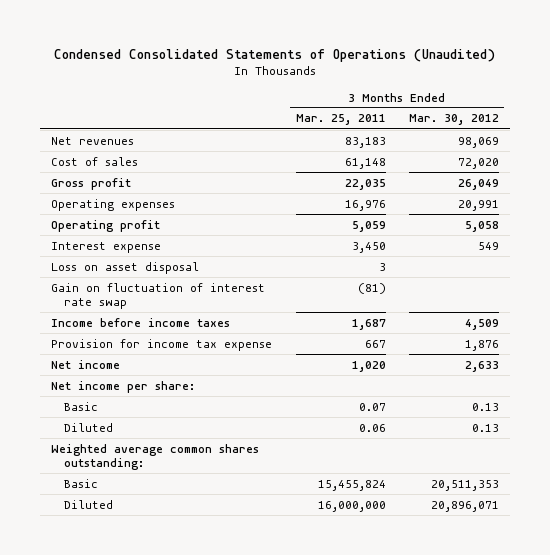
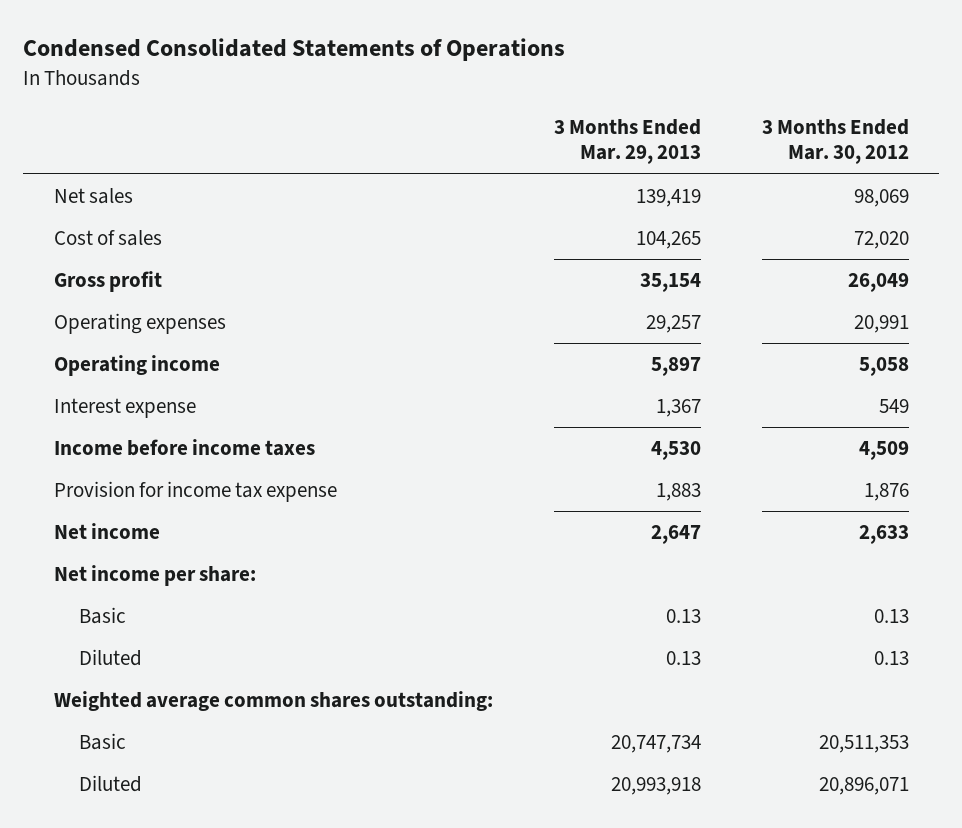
- Condensed Consolidated Statements of Operations (Unaudited)
+ Condensed Consolidated Statements of Operations
- | 3 Months Ended Mar. 25, 2011 | 3 Months Ended Mar. 30, 2012
+ | 3 Months Ended Mar. 29, 2013 | 3 Months Ended Mar. 30, 2012
- Net revenues | 83,183 | 98,069
+ Net sales | 139,419 | 98,069
- Operating profit | 5,059 | 5,058
+ Operating income | 5,897 | 5,058
- Loss on asset disposal | 3 |
- Gain on fluctuation of interest rate swap | (81) |

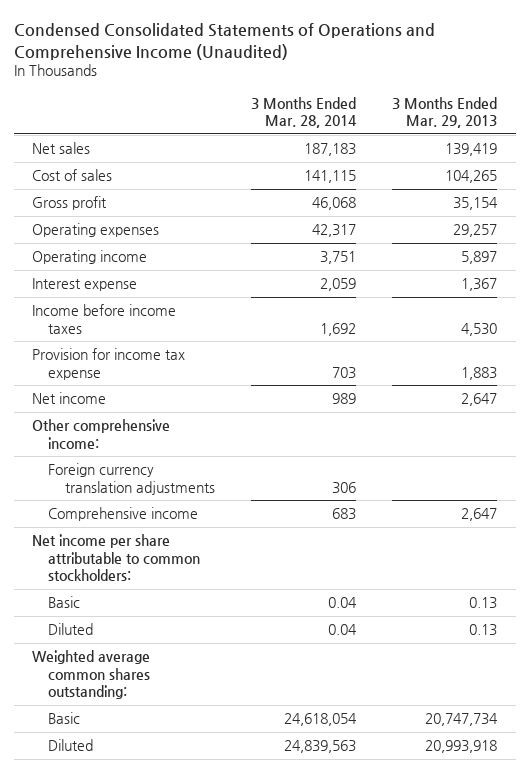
- Condensed Consolidated Statements of Operations
+ Condensed Consolidated Statements of Operations and Comprehensive Income (Unaudited)
- | 3 Months Ended Mar. 29, 2013 | 3 Months Ended Mar. 30, 2012
+ | 3 Months Ended Mar. 28, 2014 | 3 Months Ended Mar. 29, 2013
- Net income per share:
+ Other comprehensive income:
+ Foreign currency translation adjustments | 306 |
+ Comprehensive income | 683 | 2,647
+ Net income per share attributable to common stockholders:

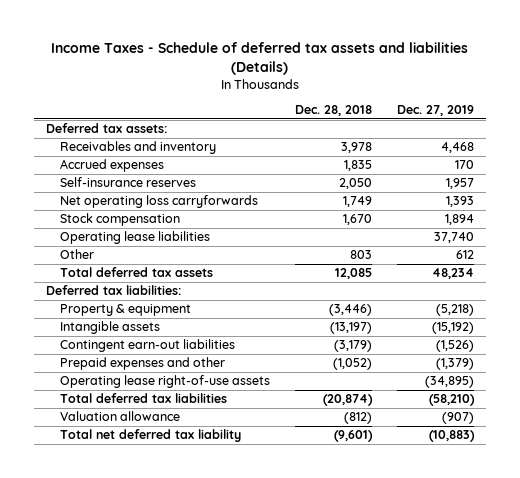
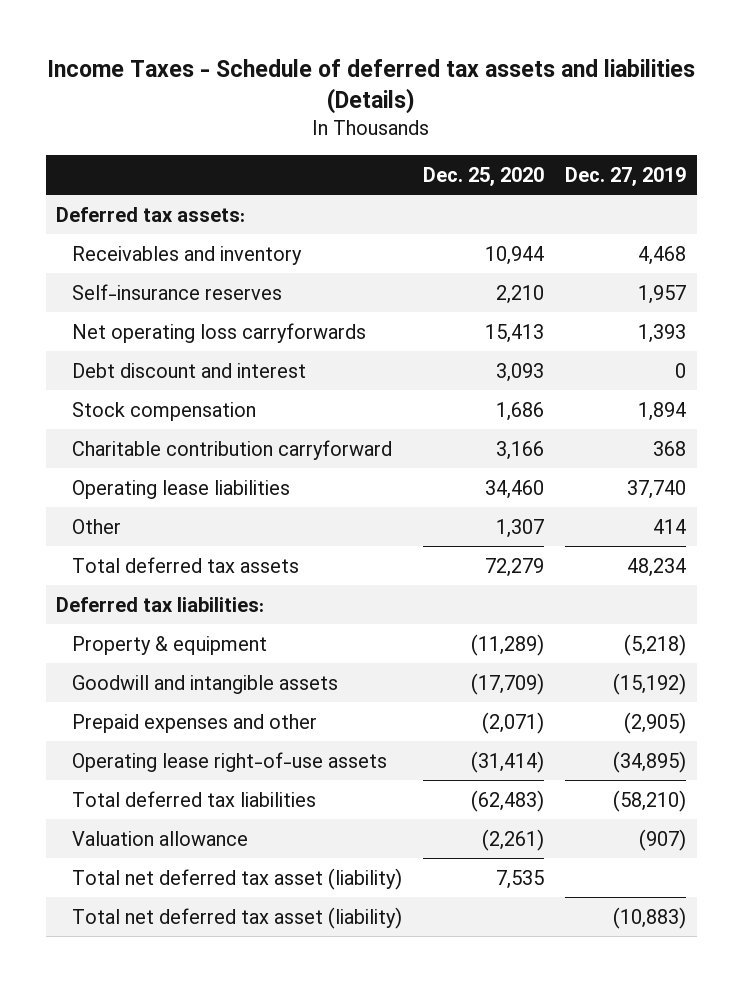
- | Dec. 28, 2018 | Dec. 27, 2019
+ | Dec. 25, 2020 | Dec. 27, 2019
- Accrued expenses | 1,835 | 170
+ Debt discount and interest | 3,093 | 0
+ Charitable contribution carryforward | 3,166 | 368
- Other | 803 | 612
+ Other | 1,307 | 414
- Intangible assets | (13,197) | (15,192)
- Contingent earn-out liabilities | (3,179) | (1,526)
- Prepaid expenses and other | (1,052) | (1,379)
+ Goodwill and intangible assets | (17,709) | (15,192)
+ Prepaid expenses and other | (2,071) | (2,905)
- Total net deferred tax liability | (9,601) | (10,883)
+ Total net deferred tax asset (liability) | 7,535 |
+ Total net deferred tax asset (liability) | | (10,883)

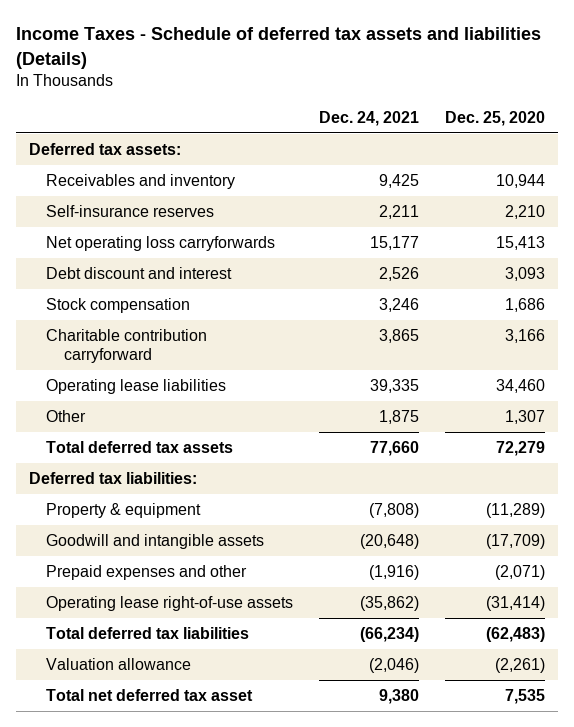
- | Dec. 25, 2020 | Dec. 27, 2019
+ | Dec. 24, 2021 | Dec. 25, 2020
- Total net deferred tax asset (liability) | 7,535 |
- Total net deferred tax asset (liability) | | (10,883)
+ Total net deferred tax asset | 9,380 | 7,535

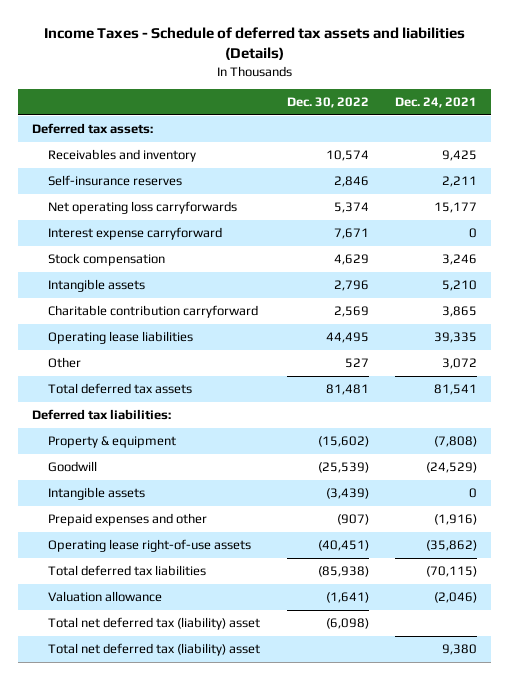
- | Dec. 24, 2021 | Dec. 25, 2020
+ | Dec. 30, 2022 | Dec. 24, 2021
- Debt discount and interest | 2,526 | 3,093
+ Interest expense carryforward | 7,671 | 0
+ Intangible assets | 2,796 | 5,210
- Other | 1,875 | 1,307
- Total deferred tax assets | 77,660 | 72,279
+ Other | 527 | 3,072
+ Total deferred tax assets | 81,481 | 81,541
- Goodwill and intangible assets | (20,648) | (17,709)
+ Goodwill | (25,539) | (24,529)
+ Intangible assets | (3,439) | 0
- Total deferred tax liabilities | (66,234) | (62,483)
+ Total deferred tax liabilities | (85,938) | (70,115)
- Total net deferred tax asset | 9,380 | 7,535
+ Total net deferred tax (liability) asset | (6,098) |
+ Total net deferred tax (liability) asset | | 9,380

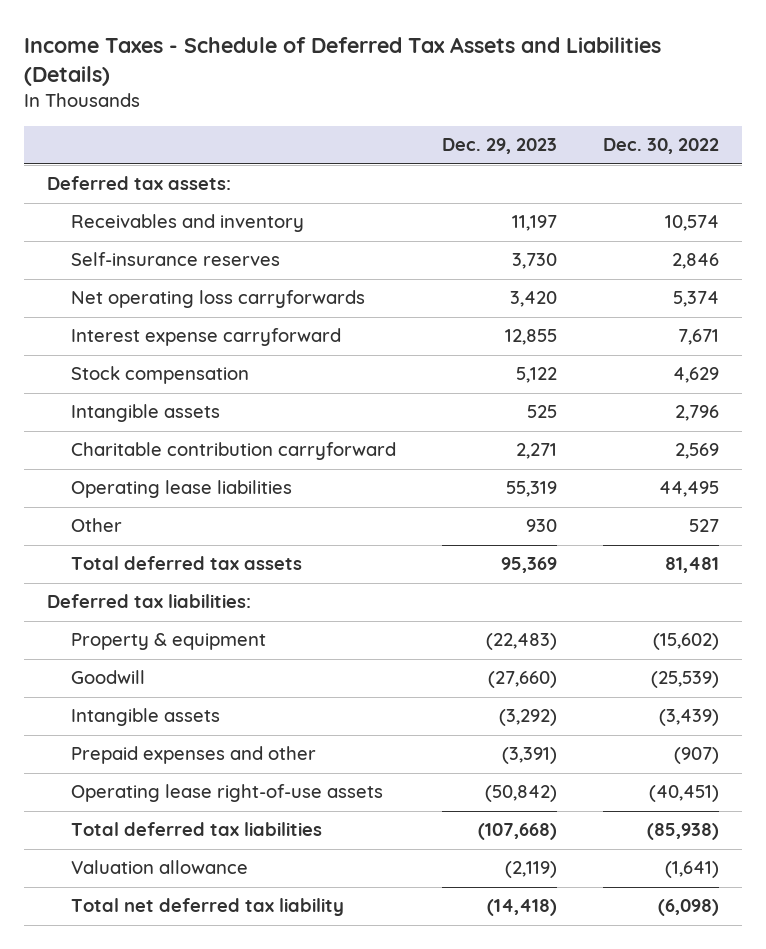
- Income Taxes - Schedule of deferred tax assets and liabilities (Details)
+ Income Taxes - Schedule of Deferred Tax Assets and Liabilities (Details)
- | Dec. 30, 2022 | Dec. 24, 2021
+ | Dec. 29, 2023 | Dec. 30, 2022
- Total net deferred tax (liability) asset | (6,098) |
- Total net deferred tax (liability) asset | | 9,380
+ Total net deferred tax liability | (14,418) | (6,098)

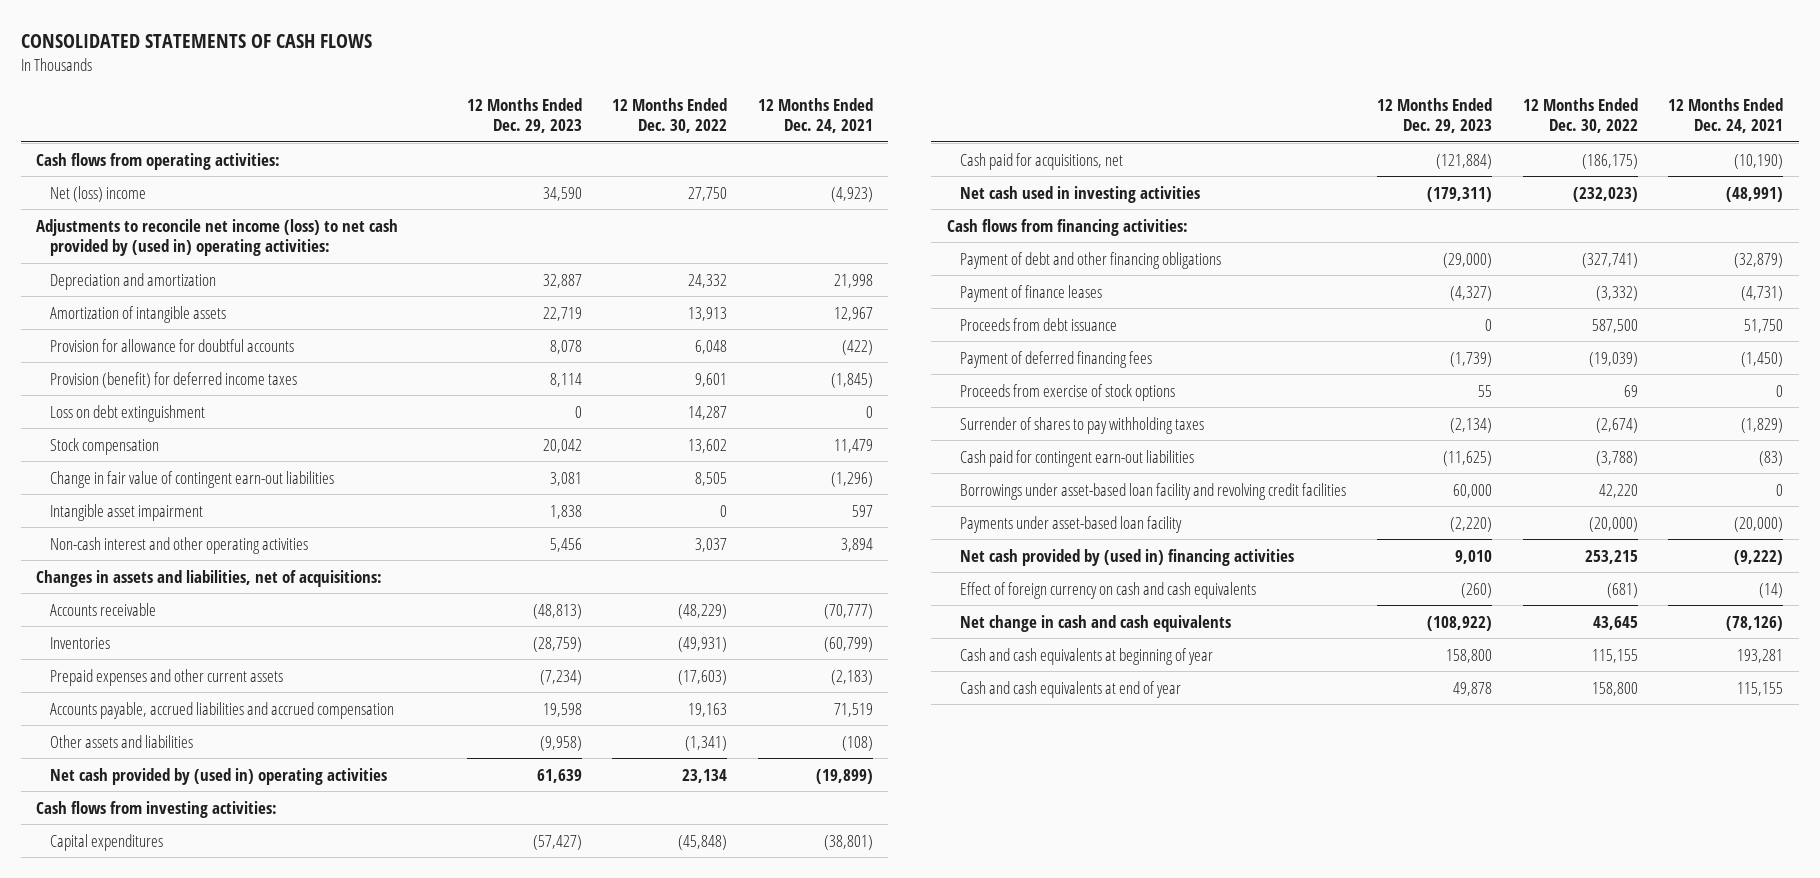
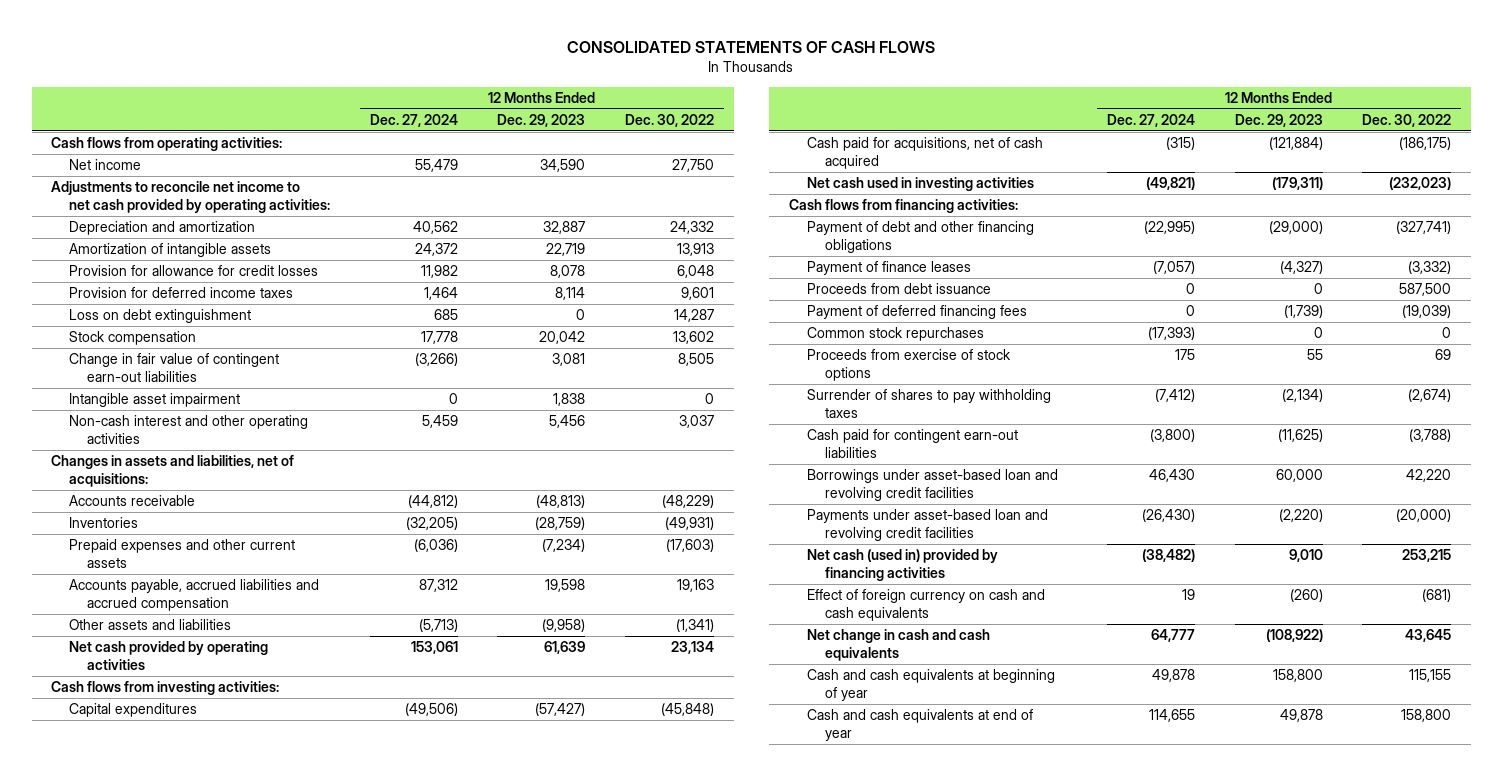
- | 12 Months Ended Dec. 29, 2023 | 12 Months Ended Dec. 30, 2022 | 12 Months Ended Dec. 24, 2021
+ | 12 Months Ended Dec. 27, 2024 | 12 Months Ended Dec. 29, 2023 | 12 Months Ended Dec. 30, 2022
- Net (loss) income | 34,590 | 27,750 | (4,923)
- Adjustments to reconcile net income (loss) to net cash provided by (used in) operating activities:
+ Net income | 55,479 | 34,590 | 27,750
+ Adjustments to reconcile net income to net cash provided by operating activities:
- Provision for allowance for doubtful accounts | 8,078 | 6,048 | (422)
- Provision (benefit) for deferred income taxes | 8,114 | 9,601 | (1,845)
+ Provision for allowance for credit losses | 11,982 | 8,078 | 6,048
+ Provision for deferred income taxes | 1,464 | 8,114 | 9,601
- Net cash provided by (used in) operating activities | 61,639 | 23,134 | (19,899)
+ Net cash provided by operating activities | 153,061 | 61,639 | 23,134
- Cash paid for acquisitions, net | (121,884) | (186,175) | (10,190)
+ Cash paid for acquisitions, net of cash acquired | (315) | (121,884) | (186,175)
+ Common stock repurchases | (17,393) | 0 | 0
- Borrowings under asset-based loan facility and revolving credit facilities | 60,000 | 42,220 | 0
- Payments under asset-based loan facility | (2,220) | (20,000) | (20,000)
- Net cash provided by (used in) financing activities | 9,010 | 253,215 | (9,222)
+ Borrowings under asset-based loan and revolving credit facilities | 46,430 | 60,000 | 42,220
+ Payments under asset-based loan and revolving credit facilities | (26,430) | (2,220) | (20,000)
+ Net cash (used in) provided by financing activities | (38,482) | 9,010 | 253,215

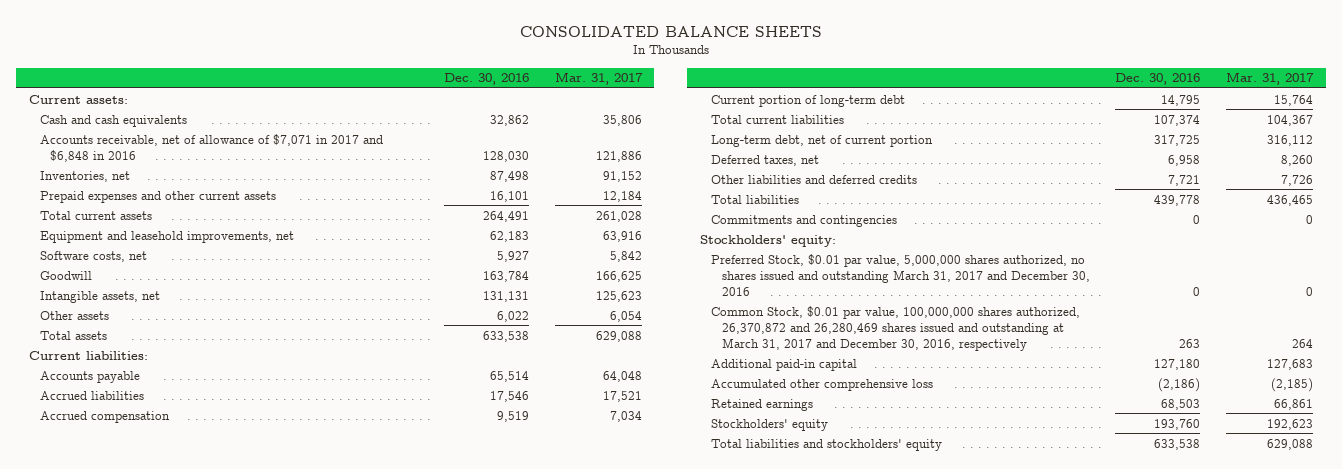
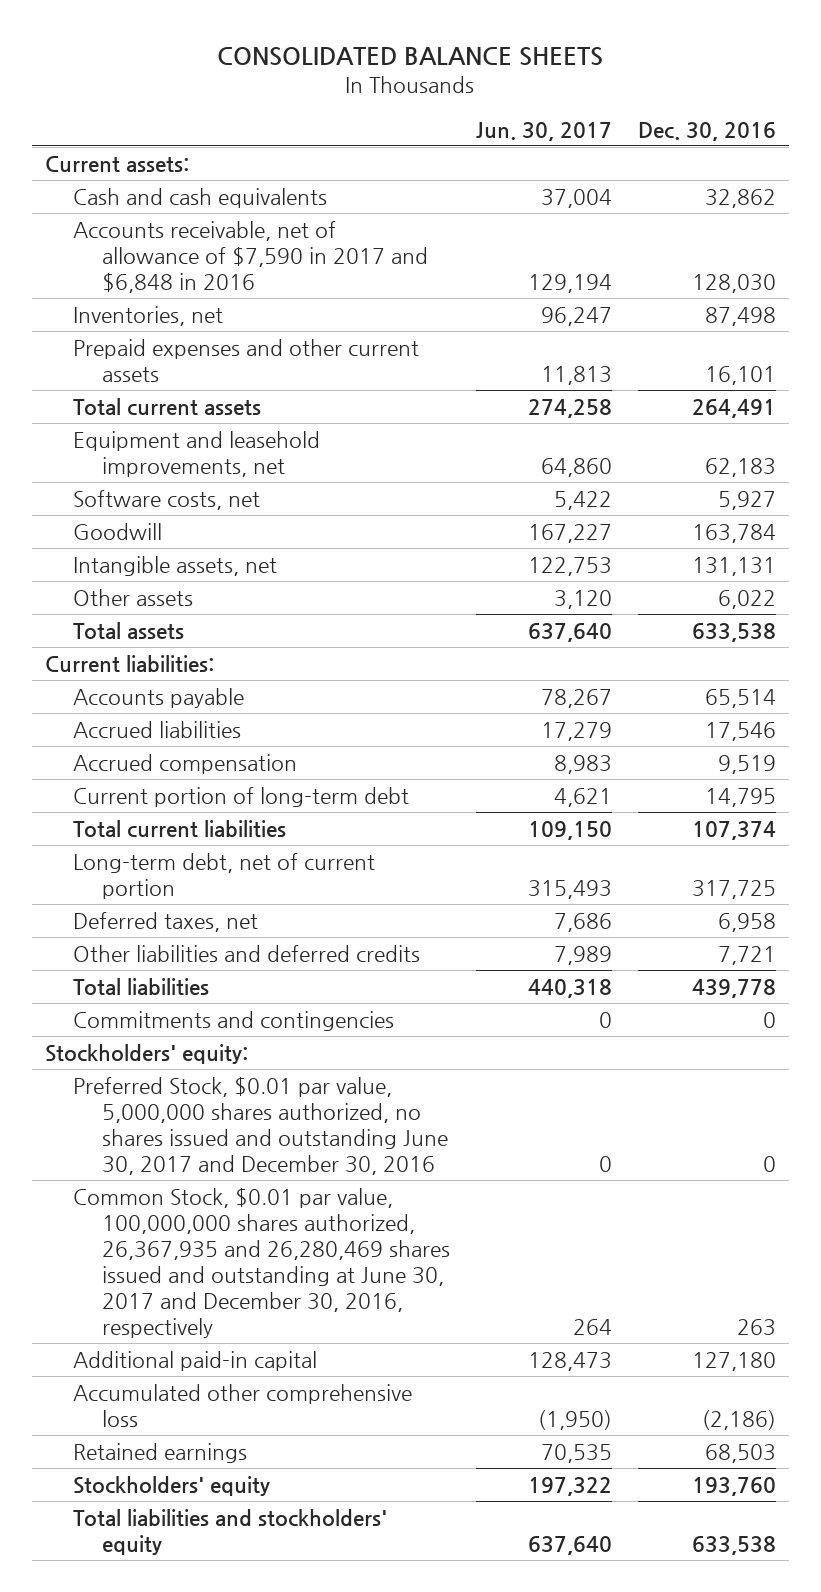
- | Dec. 30, 2016 | Mar. 31, 2017
+ | Jun. 30, 2017 | Dec. 30, 2016
- Accounts receivable, net of allowance of $7,071 in 2017 and $6,848 in 2016 | 128,030 | 121,886
+ Accounts receivable, net of allowance of $7,590 in 2017 and $6,848 in 2016 | 129,194 | 128,030
- Preferred Stock, $0.01 par value, 5,000,000 shares authorized, no shares issued and outstanding March 31, 2017 and December 30, 2016 | 0 | 0
- Common Stock, $0.01 par value, 100,000,000 shares authorized, 26,370,872 and 26,280,469 shares issued and outstanding at March 31, 2017 and December 30, 2016, respectively | 263 | 264
+ Preferred Stock, $0.01 par value, 5,000,000 shares authorized, no shares issued and outstanding June 30, 2017 and December 30, 2016 | 0 | 0
+ Common Stock, $0.01 par value, 100,000,000 shares authorized, 26,367,935 and 26,280,469 shares issued and outstanding at June 30, 2017 and December 30, 2016, respectively | 264 | 263

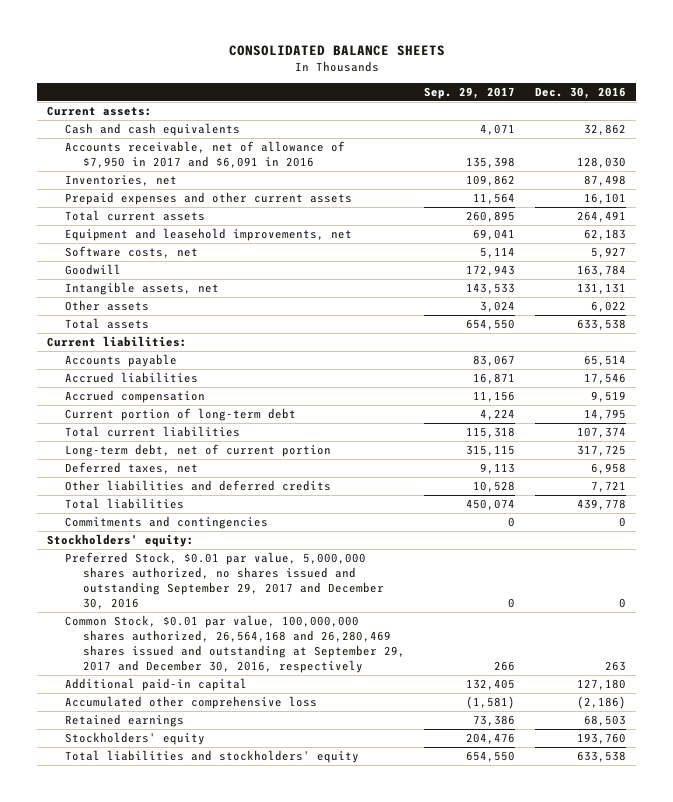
- | Jun. 30, 2017 | Dec. 30, 2016
+ | Sep. 29, 2017 | Dec. 30, 2016
- Accounts receivable, net of allowance of $7,590 in 2017 and $6,848 in 2016 | 129,194 | 128,030
+ Accounts receivable, net of allowance of $7,950 in 2017 and $6,091 in 2016 | 135,398 | 128,030
- Preferred Stock, $0.01 par value, 5,000,000 shares authorized, no shares issued and outstanding June 30, 2017 and December 30, 2016 | 0 | 0
- Common Stock, $0.01 par value, 100,000,000 shares authorized, 26,367,935 and 26,280,469 shares issued and outstanding at June 30, 2017 and December 30, 2016, respectively | 264 | 263
+ Preferred Stock, $0.01 par value, 5,000,000 shares authorized, no shares issued and outstanding September 29, 2017 and December 30, 2016 | 0 | 0
+ Common Stock, $0.01 par value, 100,000,000 shares authorized, 26,564,168 and 26,280,469 shares issued and outstanding at September 29, 2017 and December 30, 2016, respectively | 266 | 263

